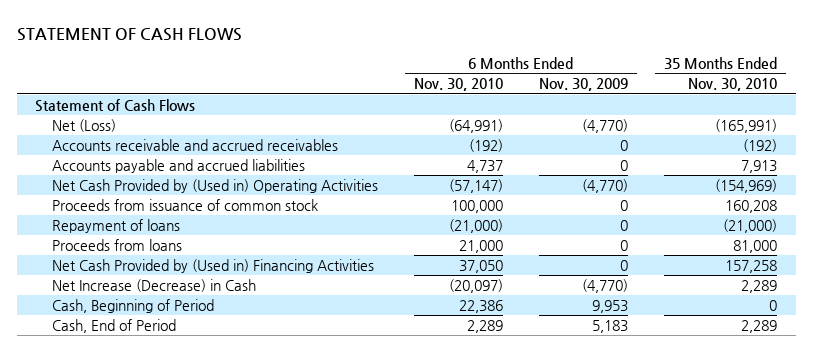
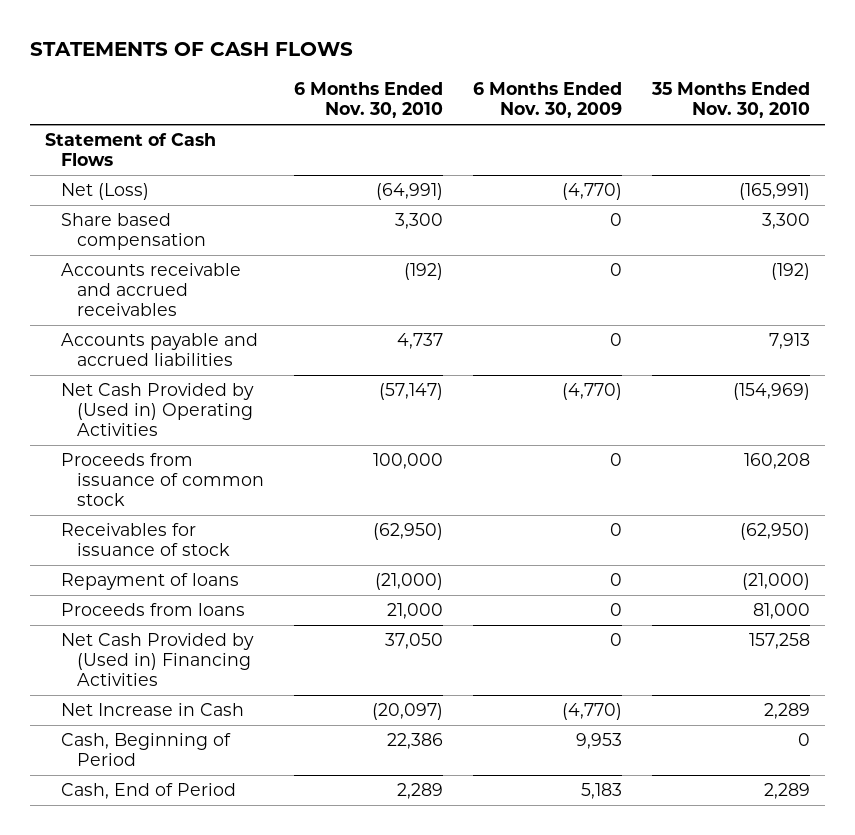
- STATEMENT OF CASH FLOWS
+ STATEMENTS OF CASH FLOWS
+ Share based compensation | 3,300 | 0 | 3,300
+ Receivables for issuance of stock | (62,950) | 0 | (62,950)
- Net Increase (Decrease) in Cash | (20,097) | (4,770) | 2,289
+ Net Increase in Cash | (20,097) | (4,770) | 2,289

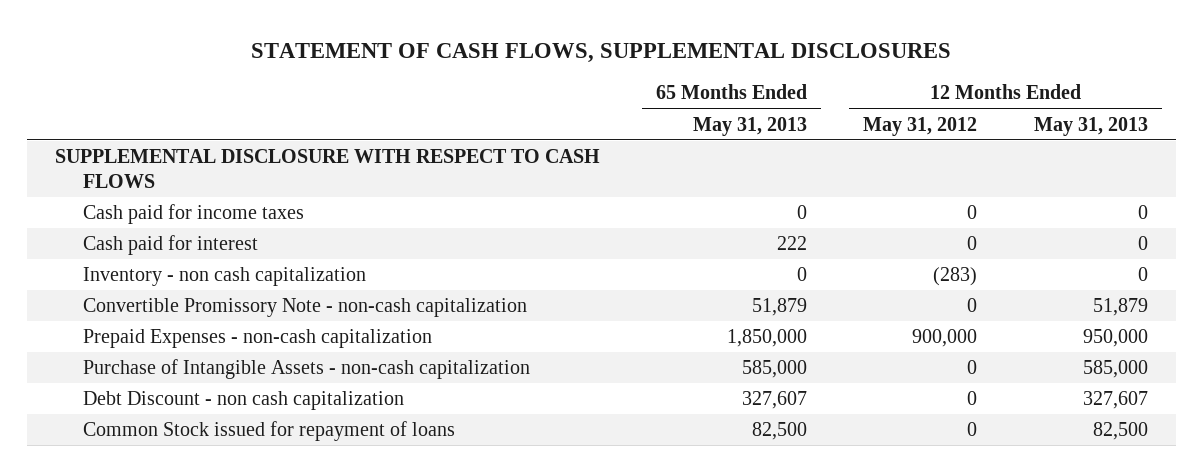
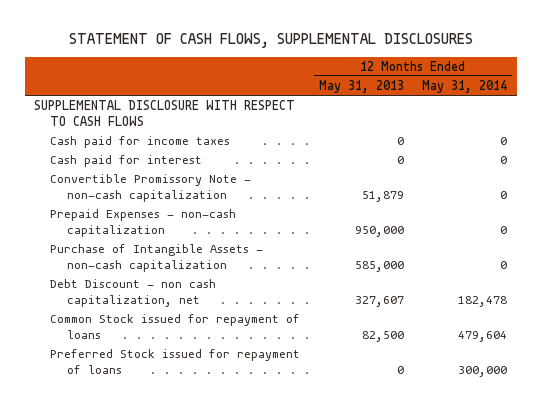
- | 65 Months Ended May 31, 2013 | 12 Months Ended May 31, 2012 | 12 Months Ended May 31, 2013
+ | 12 Months Ended May 31, 2013 | 12 Months Ended May 31, 2014
- Inventory - non cash capitalization | 0 | (283) | 0
- Debt Discount - non cash capitalization | 327,607 | 0 | 327,607
+ Debt Discount - non cash capitalization, net | 327,607 | 182,478
+ Preferred Stock issued for repayment of loans | 0 | 300,000

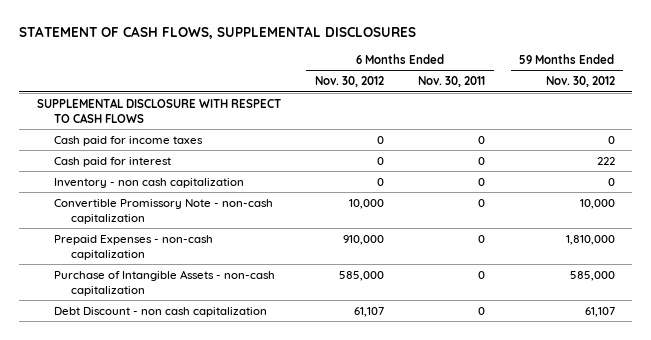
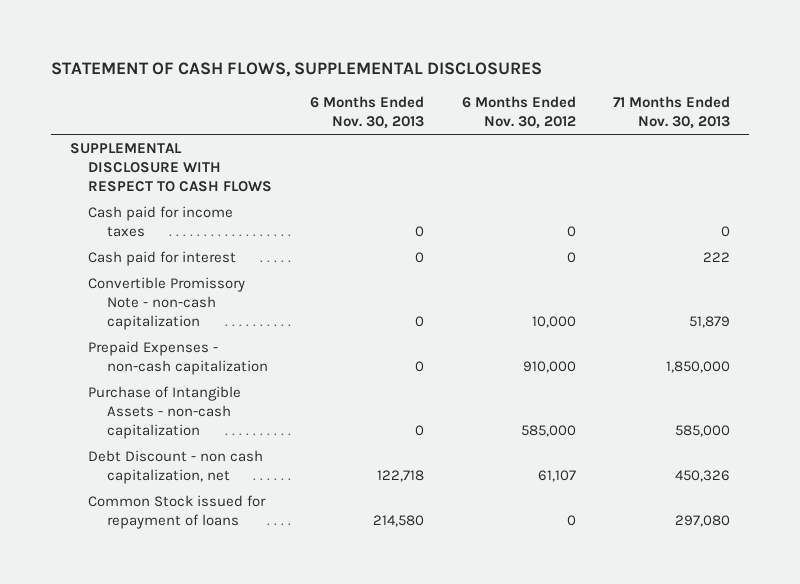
- | 6 Months Ended Nov. 30, 2012 | 6 Months Ended Nov. 30, 2011 | 59 Months Ended Nov. 30, 2012
+ | 6 Months Ended Nov. 30, 2013 | 6 Months Ended Nov. 30, 2012 | 71 Months Ended Nov. 30, 2013
- Inventory - non cash capitalization | 0 | 0 | 0
- Debt Discount - non cash capitalization | 61,107 | 0 | 61,107
+ Debt Discount - non cash capitalization, net | 122,718 | 61,107 | 450,326
+ Common Stock issued for repayment of loans | 214,580 | 0 | 297,080

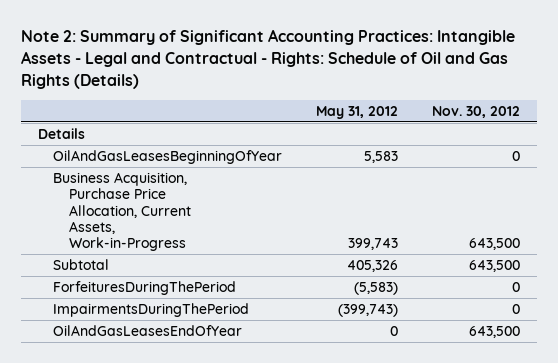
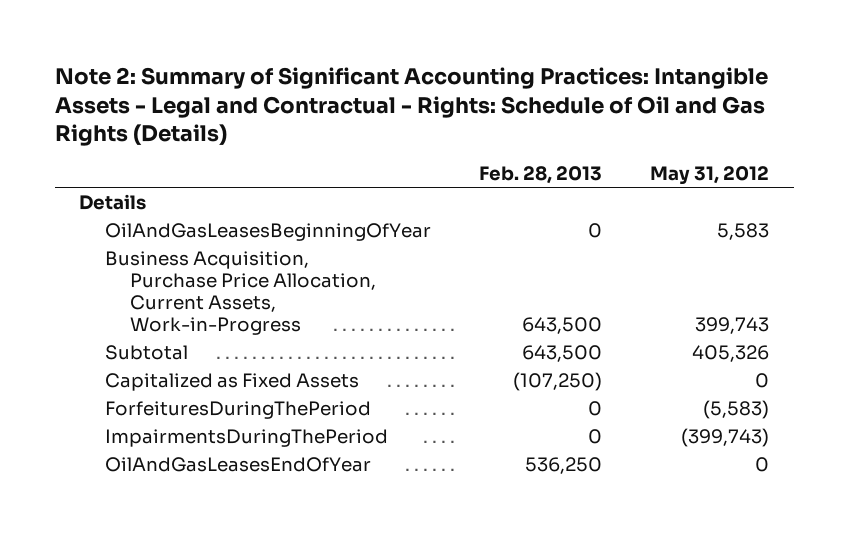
- | May 31, 2012 | Nov. 30, 2012
+ | Feb. 28, 2013 | May 31, 2012
+ Capitalized as Fixed Assets | (107,250) | 0

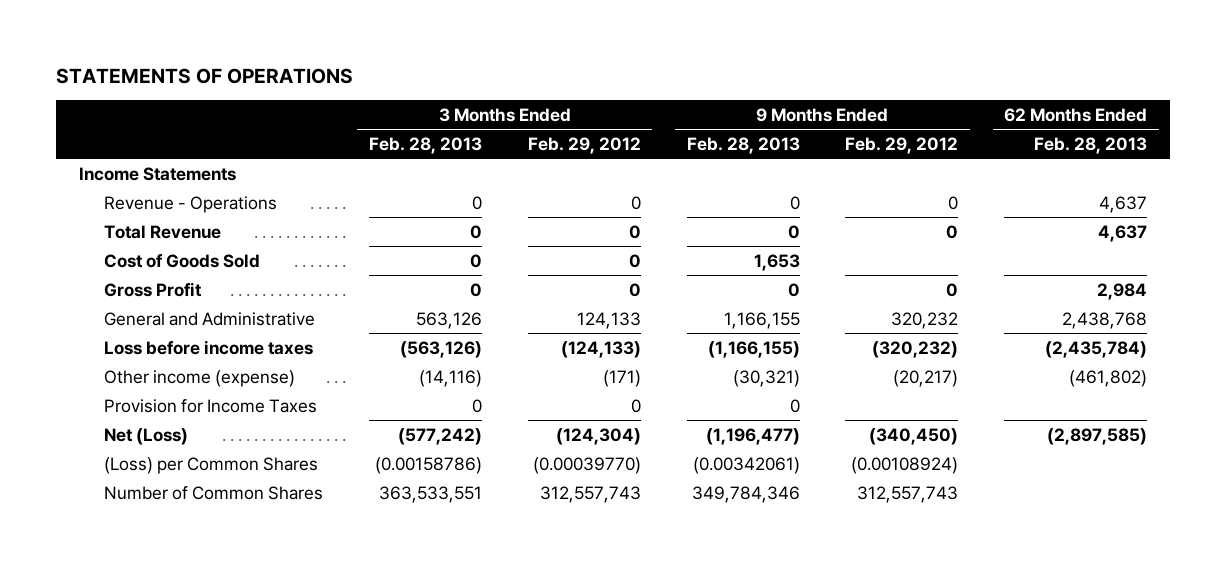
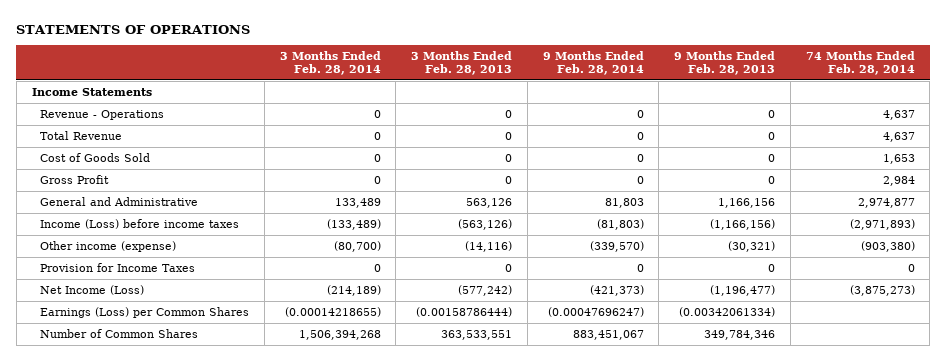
- | 3 Months Ended Feb. 28, 2013 | 3 Months Ended Feb. 29, 2012 | 9 Months Ended Feb. 28, 2013 | 9 Months Ended Feb. 29, 2012 | 62 Months Ended Feb. 28, 2013
+ | 3 Months Ended Feb. 28, 2014 | 3 Months Ended Feb. 28, 2013 | 9 Months Ended Feb. 28, 2014 | 9 Months Ended Feb. 28, 2013 | 74 Months Ended Feb. 28, 2014
- Cost of Goods Sold | 0 | 0 | 1,653 | |
+ Cost of Goods Sold | 0 | 0 | 0 | 0 | 1,653
- General and Administrative | 563,126 | 124,133 | 1,166,155 | 320,232 | 2,438,768
- Loss before income taxes | (563,126) | (124,133) | (1,166,155) | (320,232) | (2,435,784)
+ General and Administrative | 133,489 | 563,126 | 81,803 | 1,166,156 | 2,974,877
+ Income (Loss) before income taxes | (133,489) | (563,126) | (81,803) | (1,166,156) | (2,971,893)
- Net (Loss) | (577,242) | (124,304) | (1,196,477) | (340,450) | (2,897,585)
- (Loss) per Common Shares | (0.00158786) | (0.00039770) | (0.00342061) | (0.00108924) |
+ Net Income (Loss) | (214,189) | (577,242) | (421,373) | (1,196,477) | (3,875,273)
+ Earnings (Loss) per Common Shares | (0.00014218655) | (0.00158786444) | (0.00047696247) | (0.00342061334) |

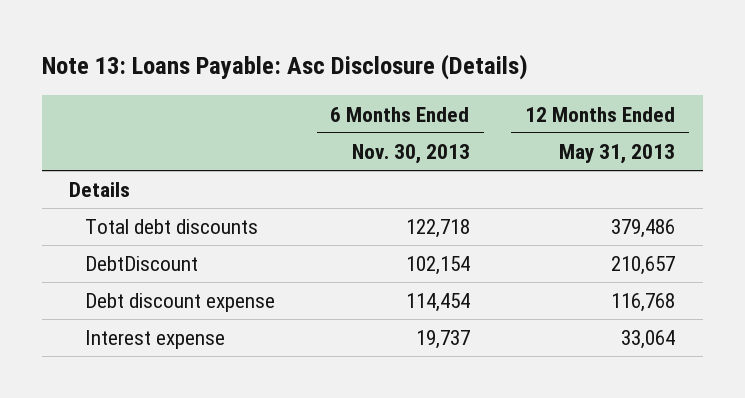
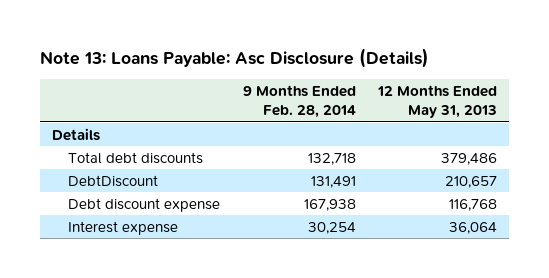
- | 6 Months Ended Nov. 30, 2013 | 12 Months Ended May 31, 2013
+ | 9 Months Ended Feb. 28, 2014 | 12 Months Ended May 31, 2013
- Interest expense | 19,737 | 33,064
+ Interest expense | 30,254 | 36,064

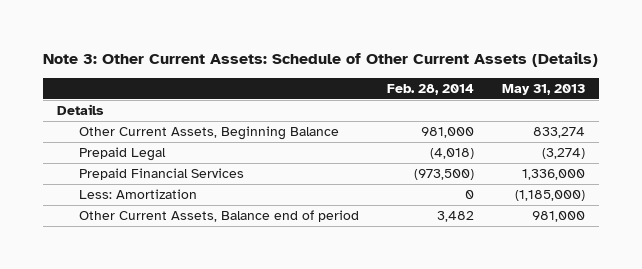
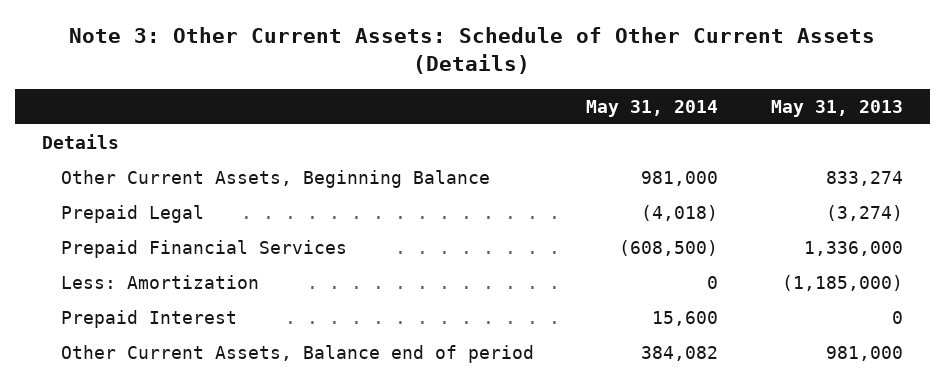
- | Feb. 28, 2014 | May 31, 2013
+ | May 31, 2014 | May 31, 2013
+ Prepaid Interest | 15,600 | 0

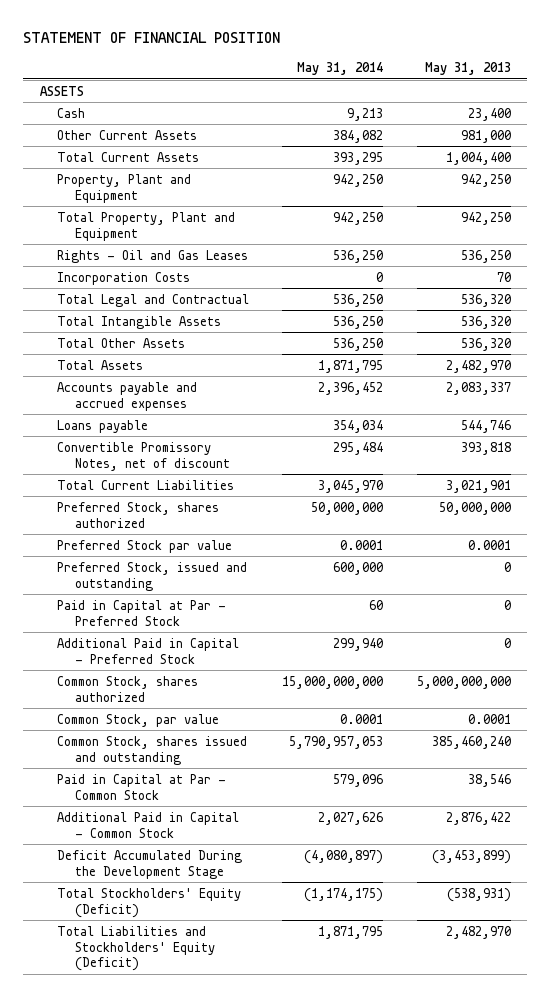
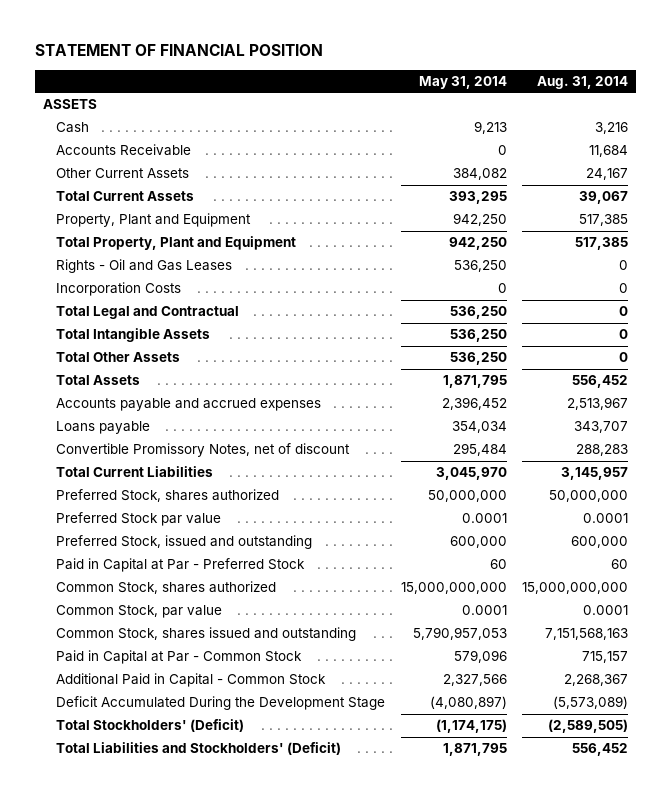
- | May 31, 2014 | May 31, 2013
+ | May 31, 2014 | Aug. 31, 2014
+ Accounts Receivable | 0 | 11,684
- Additional Paid in Capital - Preferred Stock | 299,940 | 0
- Additional Paid in Capital - Common Stock | 2,027,626 | 2,876,422
+ Additional Paid in Capital - Common Stock | 2,327,566 | 2,268,367
- Total Stockholders' Equity (Deficit) | (1,174,175) | (538,931)
- Total Liabilities and Stockholders' Equity (Deficit) | 1,871,795 | 2,482,970
+ Total Stockholders' (Deficit) | (1,174,175) | (2,589,505)
+ Total Liabilities and Stockholders' (Deficit) | 1,871,795 | 556,452

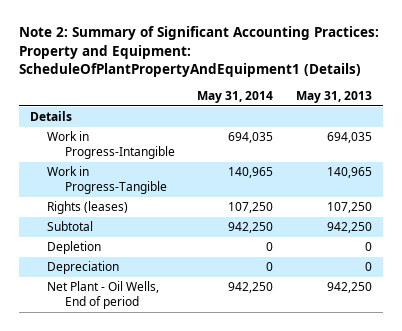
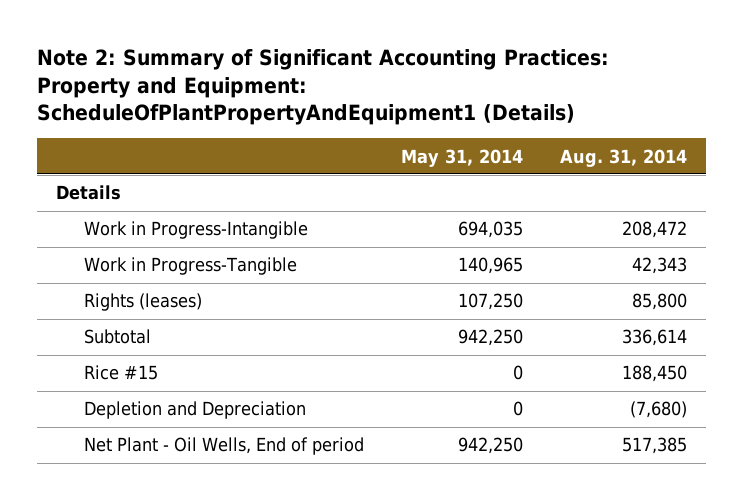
- | May 31, 2014 | May 31, 2013
+ | May 31, 2014 | Aug. 31, 2014
- Depletion | 0 | 0
- Depreciation | 0 | 0
+ Rice #15 | 0 | 188,450
+ Depletion and Depreciation | 0 | (7,680)

